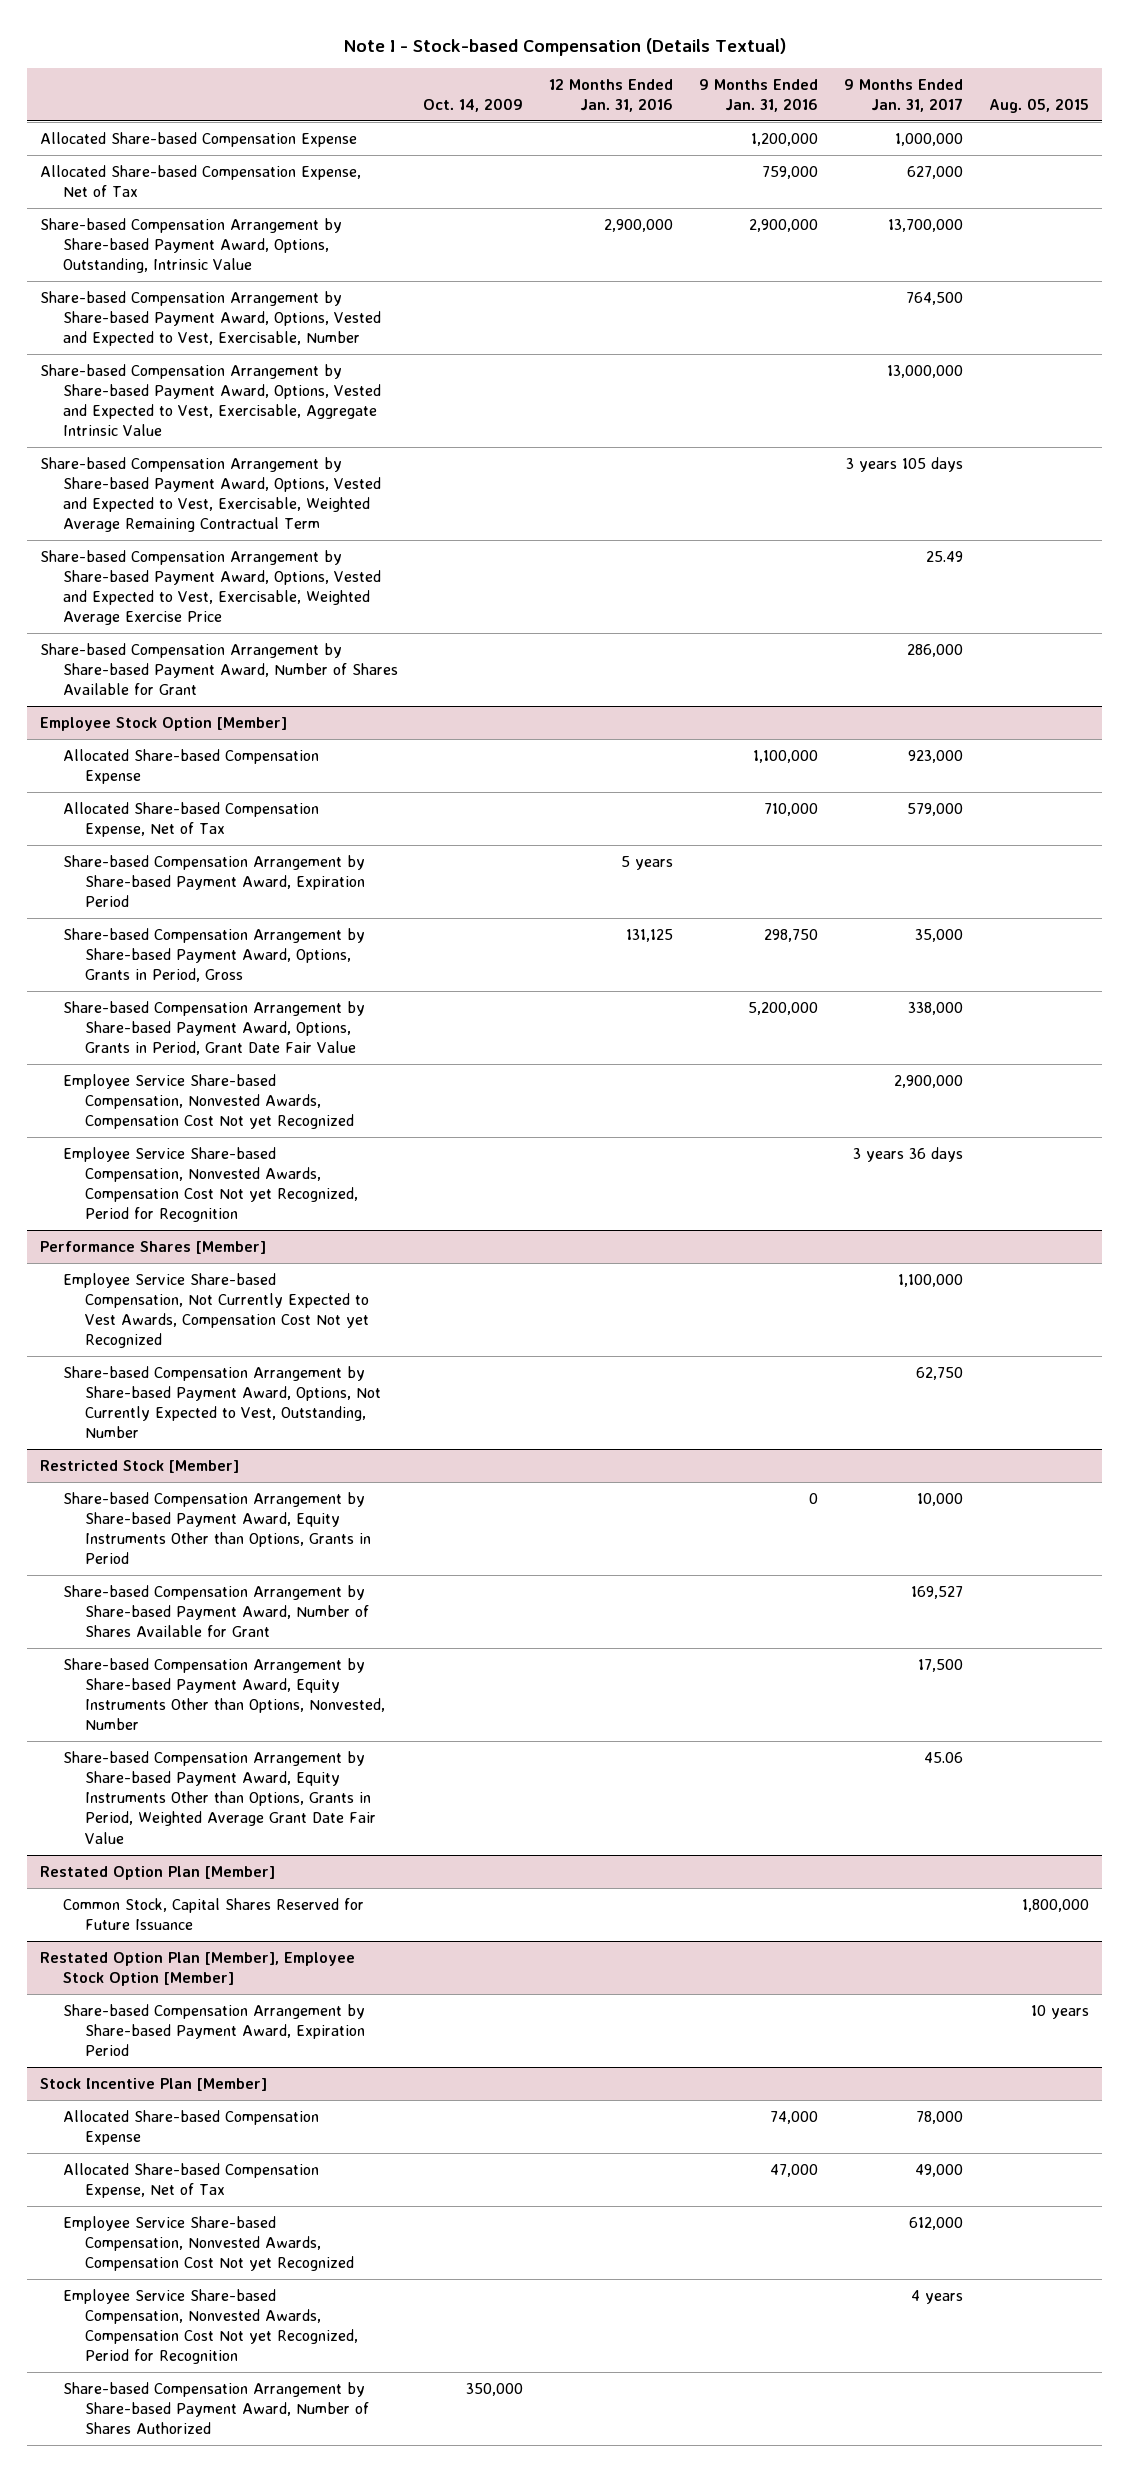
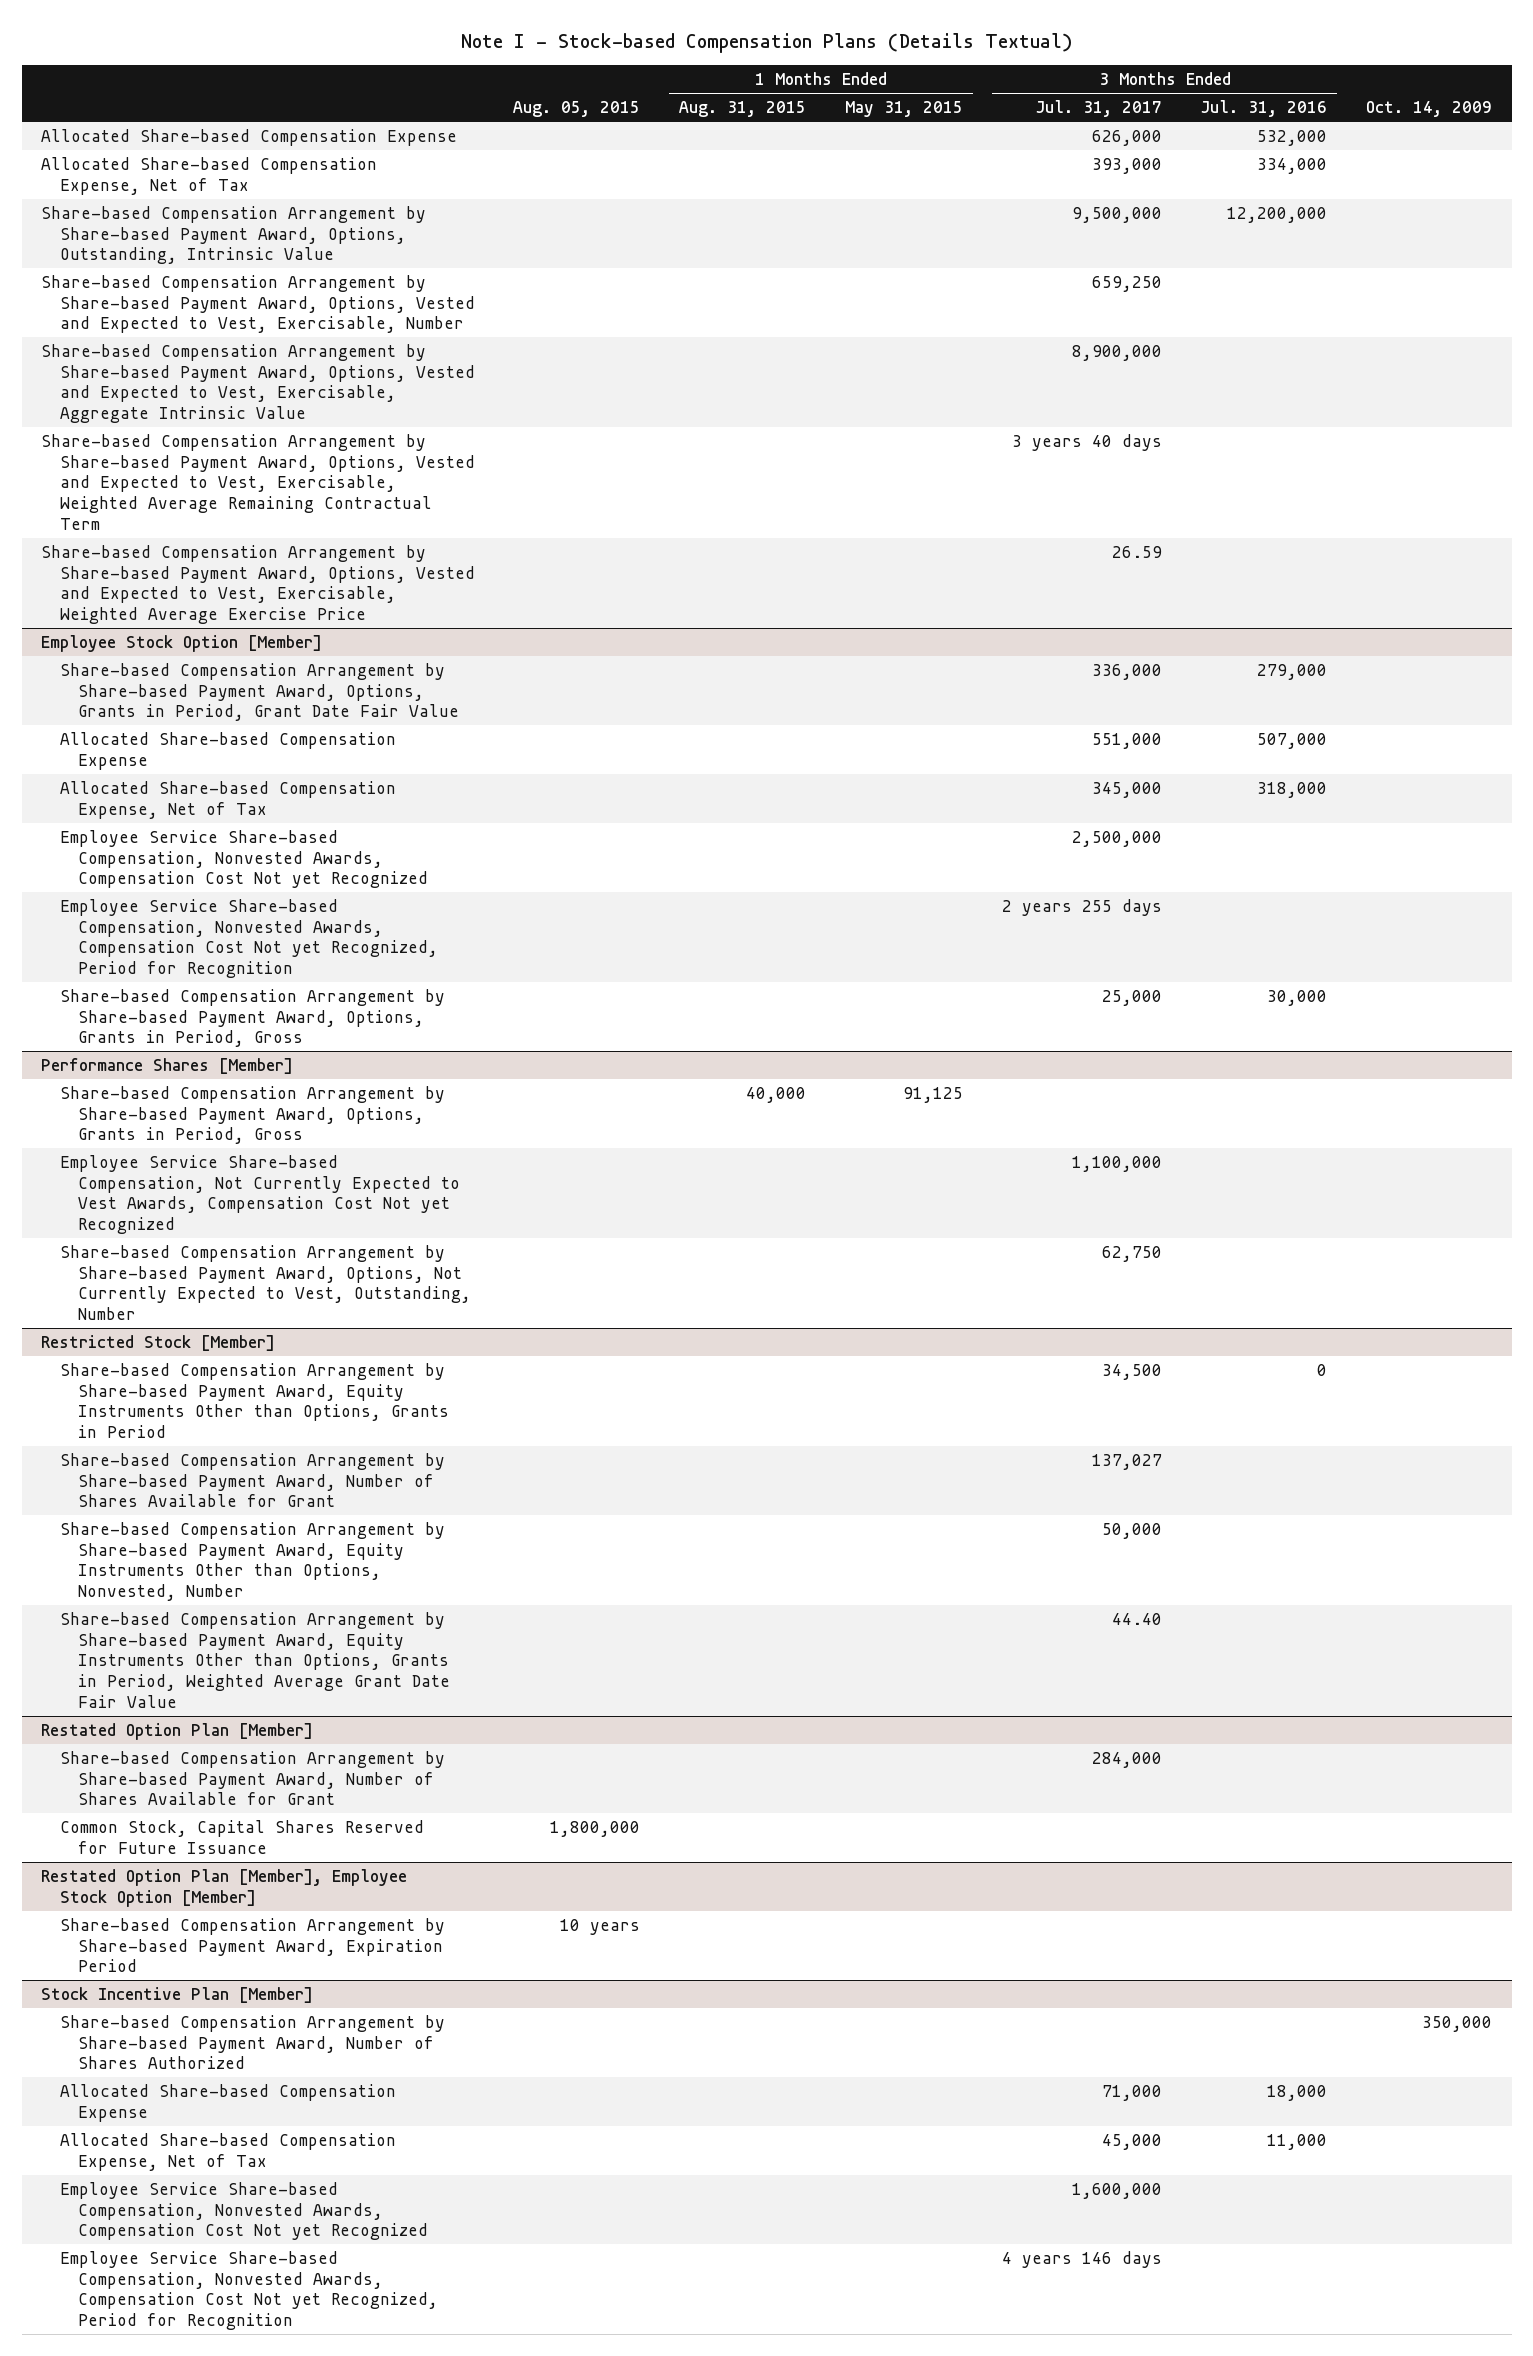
- Note I - Stock-based Compensation (Details Textual)
+ Note I - Stock-based Compensation Plans (Details Textual)
- | Oct. 14, 2009 | 12 Months Ended Jan. 31, 2016 | 9 Months Ended Jan. 31, 2016 | 9 Months Ended Jan. 31, 2017 | Aug. 05, 2015
+ | Aug. 05, 2015 | 1 Months Ended Aug. 31, 2015 | 1 Months Ended May 31, 2015 | 3 Months Ended Jul. 31, 2017 | 3 Months Ended Jul. 31, 2016 | Oct. 14, 2009
- Share-based Compensation Arrangement by Share-based Payment Award, Number of Shares Available for Grant | | | | 286,000 |
@ Employee Stock Option [Member]
moved up: Share-based Compensation Arrangement by Share-based Payment Award, Options, Grants in Period, Grant Date Fair Value | | | | 336,000 | 279,000 |
- Share-based Compensation Arrangement by Share-based Payment Award, Expiration Period | | 5 years | | |
moved down: Share-based Compensation Arrangement by Share-based Payment Award, Options, Grants in Period, Gross | | | | 25,000 | 30,000 |
@ Performance Shares [Member]
+ Share-based Compensation Arrangement by Share-based Payment Award, Options, Grants in Period, Gross | | 40,000 | 91,125 | | |
@ Restated Option Plan [Member]
+ Share-based Compensation Arrangement by Share-based Payment Award, Number of Shares Available for Grant | | | | 284,000 | |
@ Stock Incentive Plan [Member]
moved up: Share-based Compensation Arrangement by Share-based Payment Award, Number of Shares Authorized | | | | | | 350,000

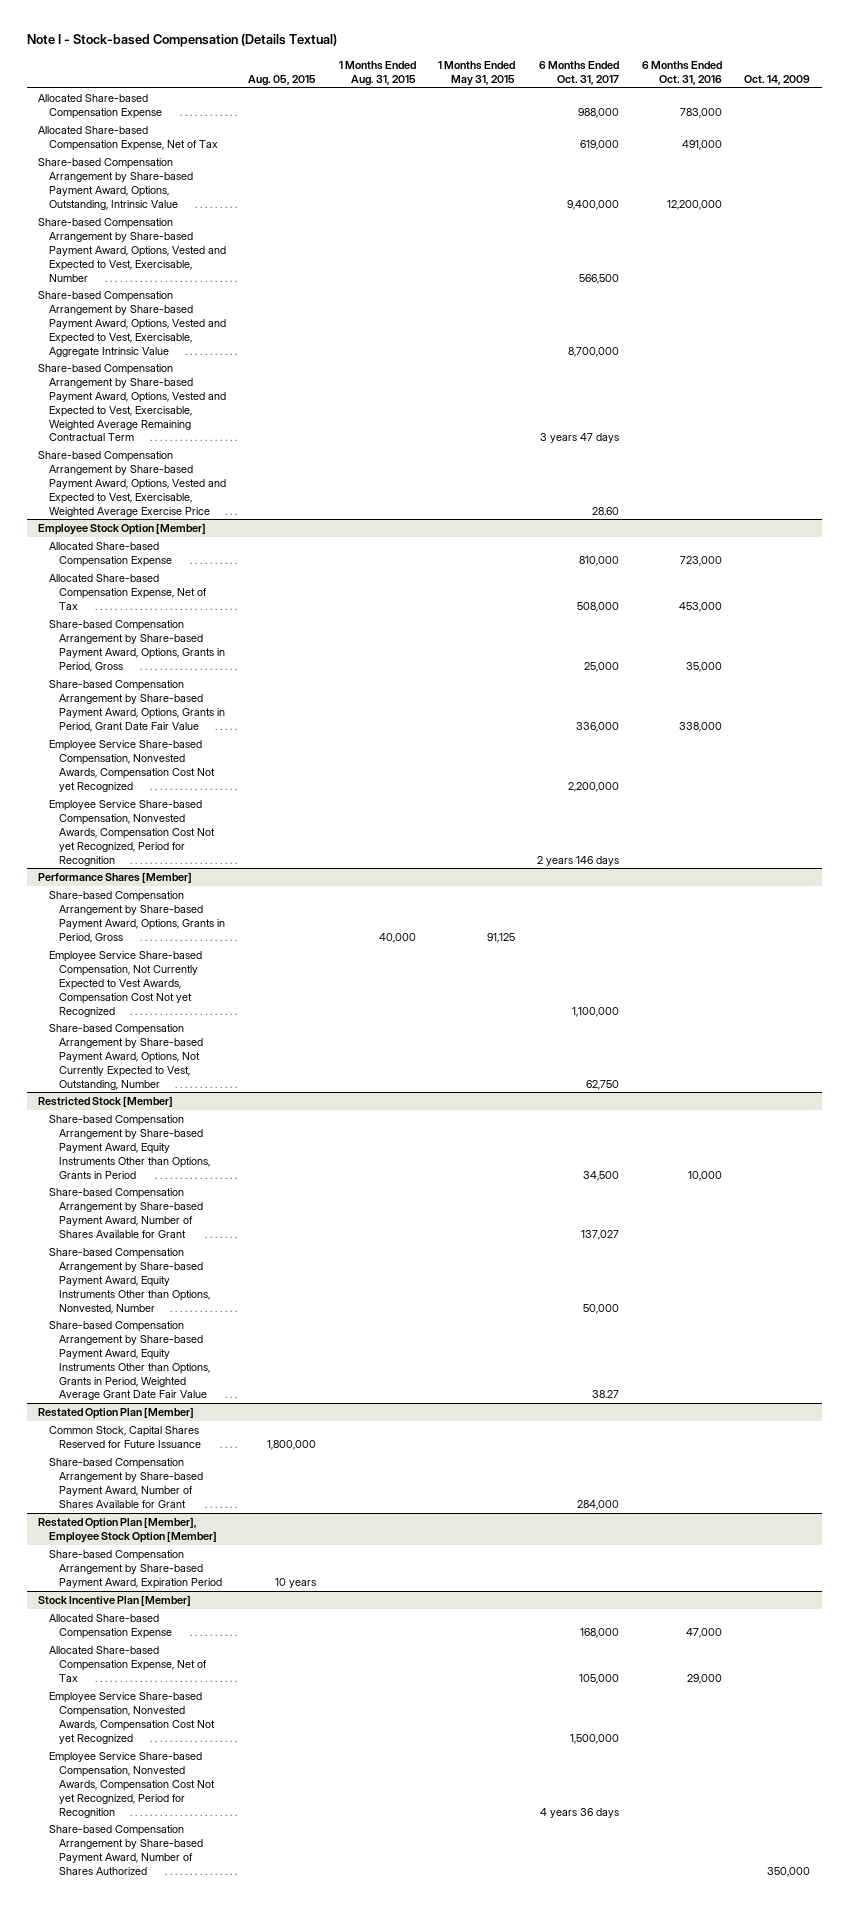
- Note I - Stock-based Compensation Plans (Details Textual)
+ Note I - Stock-based Compensation (Details Textual)
- | Aug. 05, 2015 | 1 Months Ended Aug. 31, 2015 | 1 Months Ended May 31, 2015 | 3 Months Ended Jul. 31, 2017 | 3 Months Ended Jul. 31, 2016 | Oct. 14, 2009
+ | Aug. 05, 2015 | 1 Months Ended Aug. 31, 2015 | 1 Months Ended May 31, 2015 | 6 Months Ended Oct. 31, 2017 | 6 Months Ended Oct. 31, 2016 | Oct. 14, 2009
@ Employee Stock Option [Member]
moved up: Share-based Compensation Arrangement by Share-based Payment Award, Options, Grants in Period, Gross | | | | 25,000 | 35,000 |
moved down: Share-based Compensation Arrangement by Share-based Payment Award, Options, Grants in Period, Grant Date Fair Value | | | | 336,000 | 338,000 |
@ Restated Option Plan [Member]
moved down: Share-based Compensation Arrangement by Share-based Payment Award, Number of Shares Available for Grant | | | | 284,000 | |
@ Stock Incentive Plan [Member]
moved down: Share-based Compensation Arrangement by Share-based Payment Award, Number of Shares Authorized | | | | | | 350,000

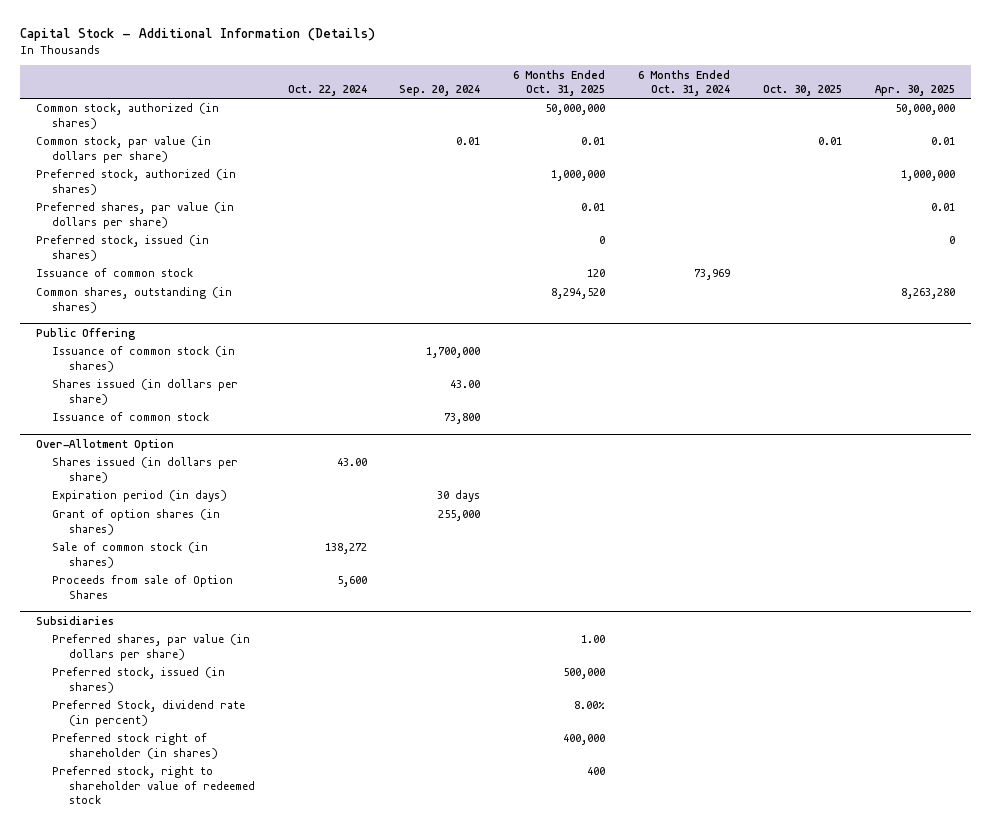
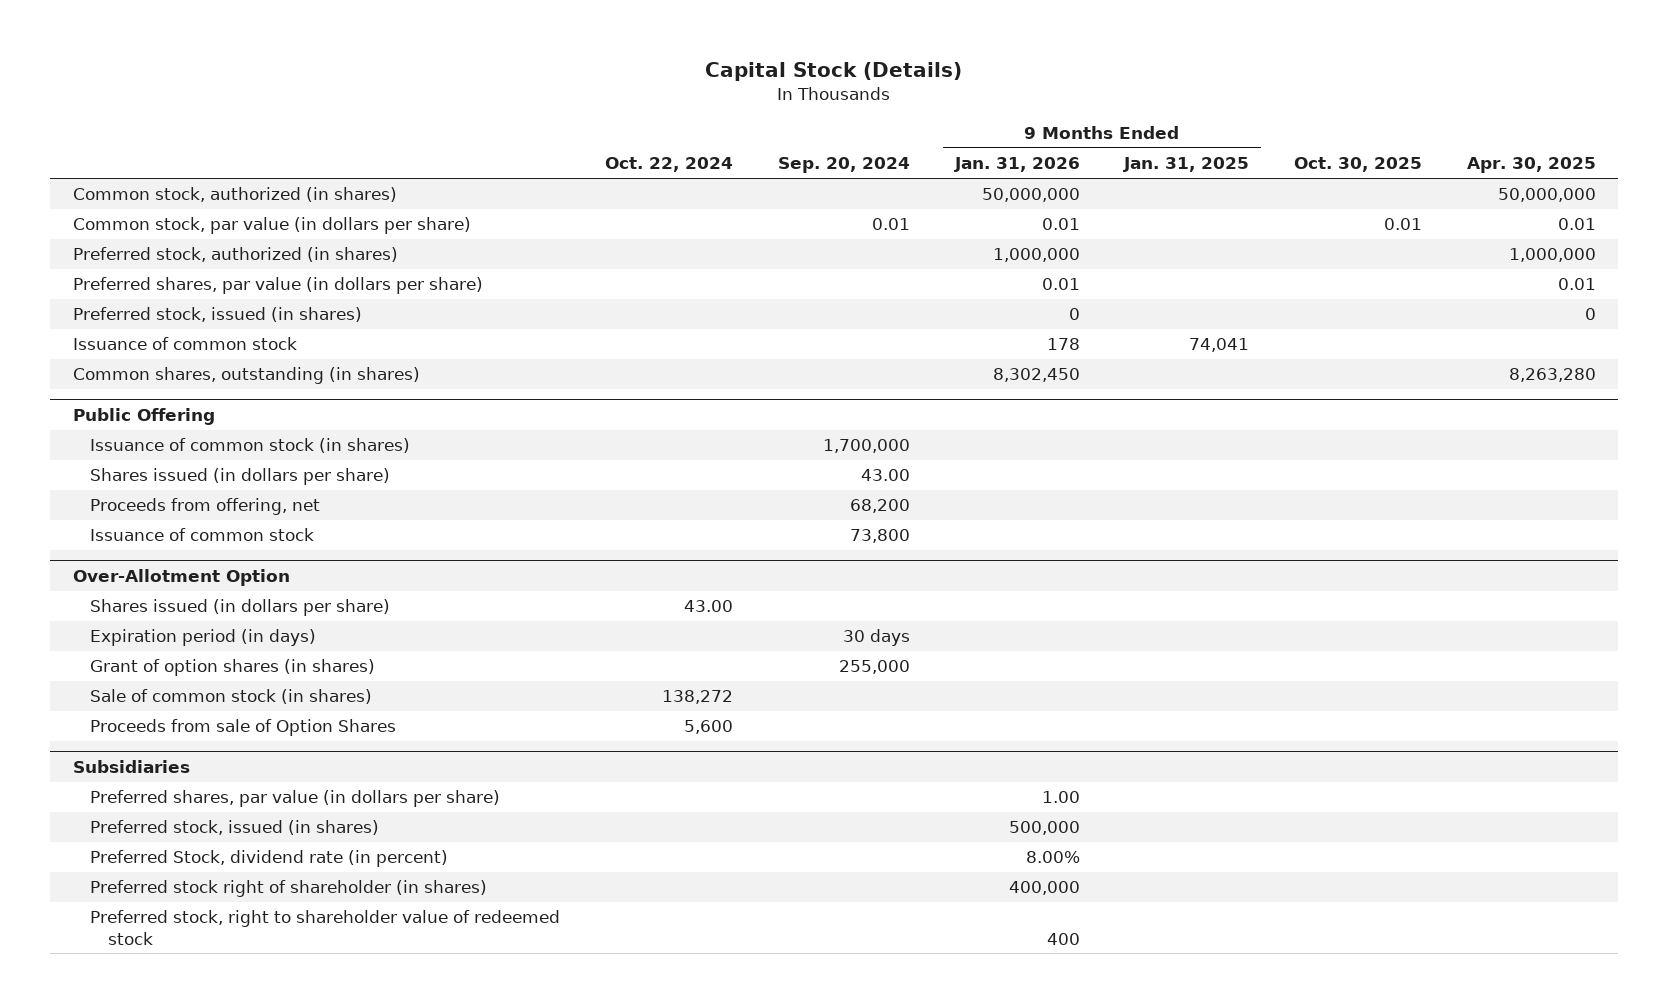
- Capital Stock - Additional Information (Details)
+ Capital Stock (Details)
- | Oct. 22, 2024 | Sep. 20, 2024 | 6 Months Ended Oct. 31, 2025 | 6 Months Ended Oct. 31, 2024 | Oct. 30, 2025 | Apr. 30, 2025
+ | Oct. 22, 2024 | Sep. 20, 2024 | 9 Months Ended Jan. 31, 2026 | 9 Months Ended Jan. 31, 2025 | Oct. 30, 2025 | Apr. 30, 2025
@ Public Offering
+ Proceeds from offering, net | | 68,200 | | | |

